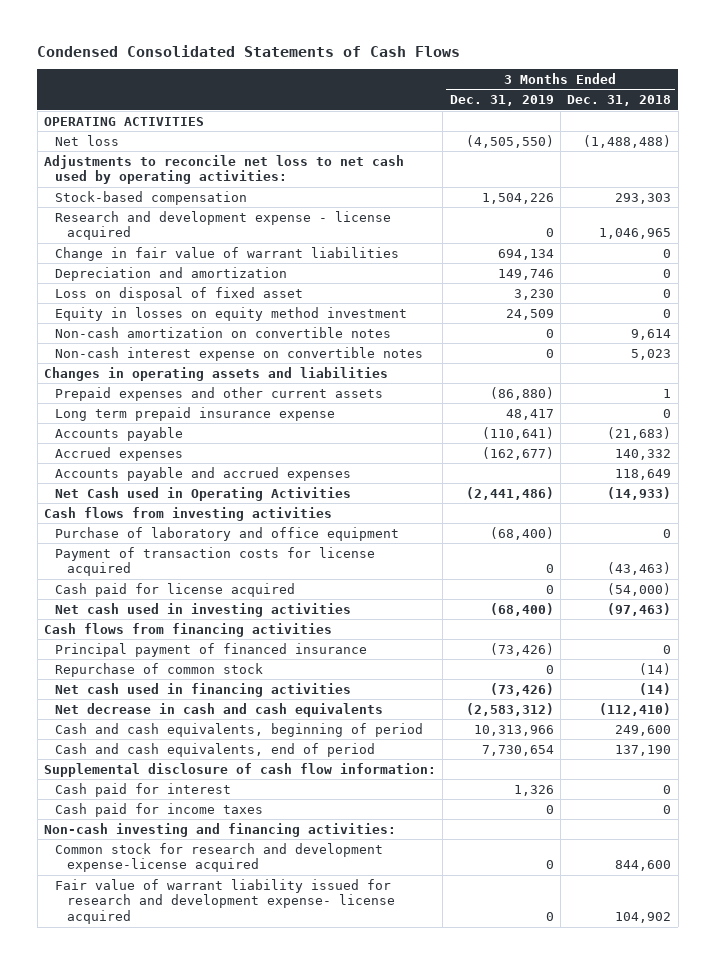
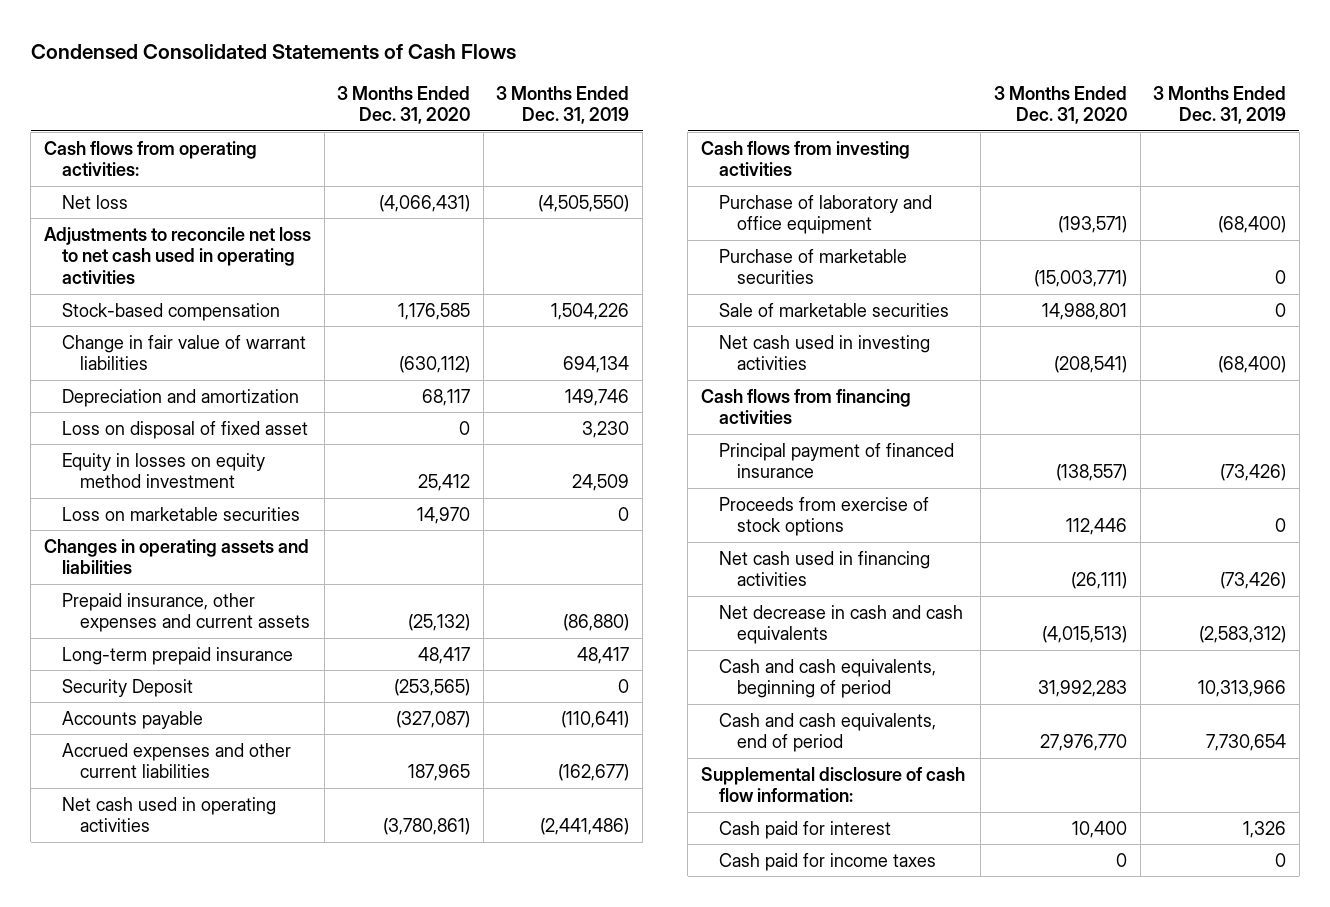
- | 3 Months Ended Dec. 31, 2019 | 3 Months Ended Dec. 31, 2018
+ | 3 Months Ended Dec. 31, 2020 | 3 Months Ended Dec. 31, 2019
- OPERATING ACTIVITIES
+ Cash flows from operating activities:
- Adjustments to reconcile net loss to net cash used by operating activities:
+ Adjustments to reconcile net loss to net cash used in operating activities
- Research and development expense - license acquired | 0 | 1,046,965
- Non-cash amortization on convertible notes | 0 | 9,614
- Non-cash interest expense on convertible notes | 0 | 5,023
+ Loss on marketable securities | 14,970 | 0
- Prepaid expenses and other current assets | (86,880) | 1
- Long term prepaid insurance expense | 48,417 | 0
+ Prepaid insurance, other expenses and current assets | (25,132) | (86,880)
+ Long-term prepaid insurance | 48,417 | 48,417
+ Security Deposit | (253,565) | 0
- Accrued expenses | (162,677) | 140,332
- Accounts payable and accrued expenses | | 118,649
- Net Cash used in Operating Activities | (2,441,486) | (14,933)
+ Accrued expenses and other current liabilities | 187,965 | (162,677)
+ Net cash used in operating activities | (3,780,861) | (2,441,486)
- Payment of transaction costs for license acquired | 0 | (43,463)
- Cash paid for license acquired | 0 | (54,000)
+ Purchase of marketable securities | (15,003,771) | 0
+ Sale of marketable securities | 14,988,801 | 0
- Repurchase of common stock | 0 | (14)
+ Proceeds from exercise of stock options | 112,446 | 0
- Non-cash investing and financing activities:
- Common stock for research and development expense-license acquired | 0 | 844,600
- Fair value of warrant liability issued for research and development expense- license acquired | 0 | 104,902

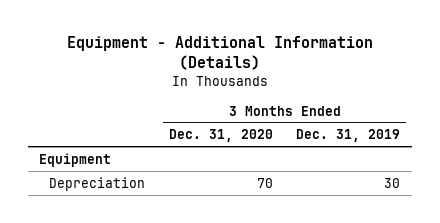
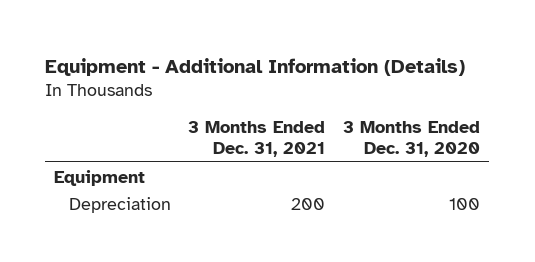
- | 3 Months Ended Dec. 31, 2020 | 3 Months Ended Dec. 31, 2019
+ | 3 Months Ended Dec. 31, 2021 | 3 Months Ended Dec. 31, 2020
- Depreciation | 70 | 30
+ Depreciation | 200 | 100

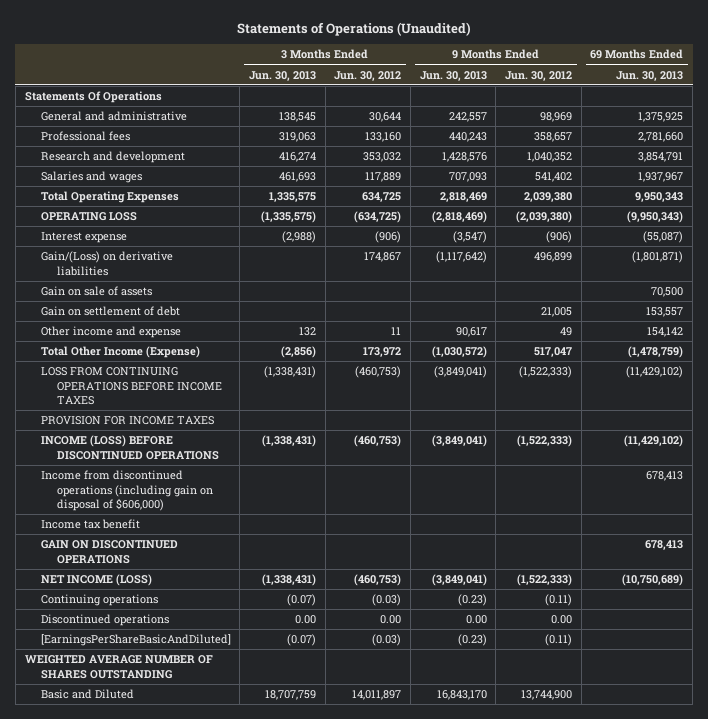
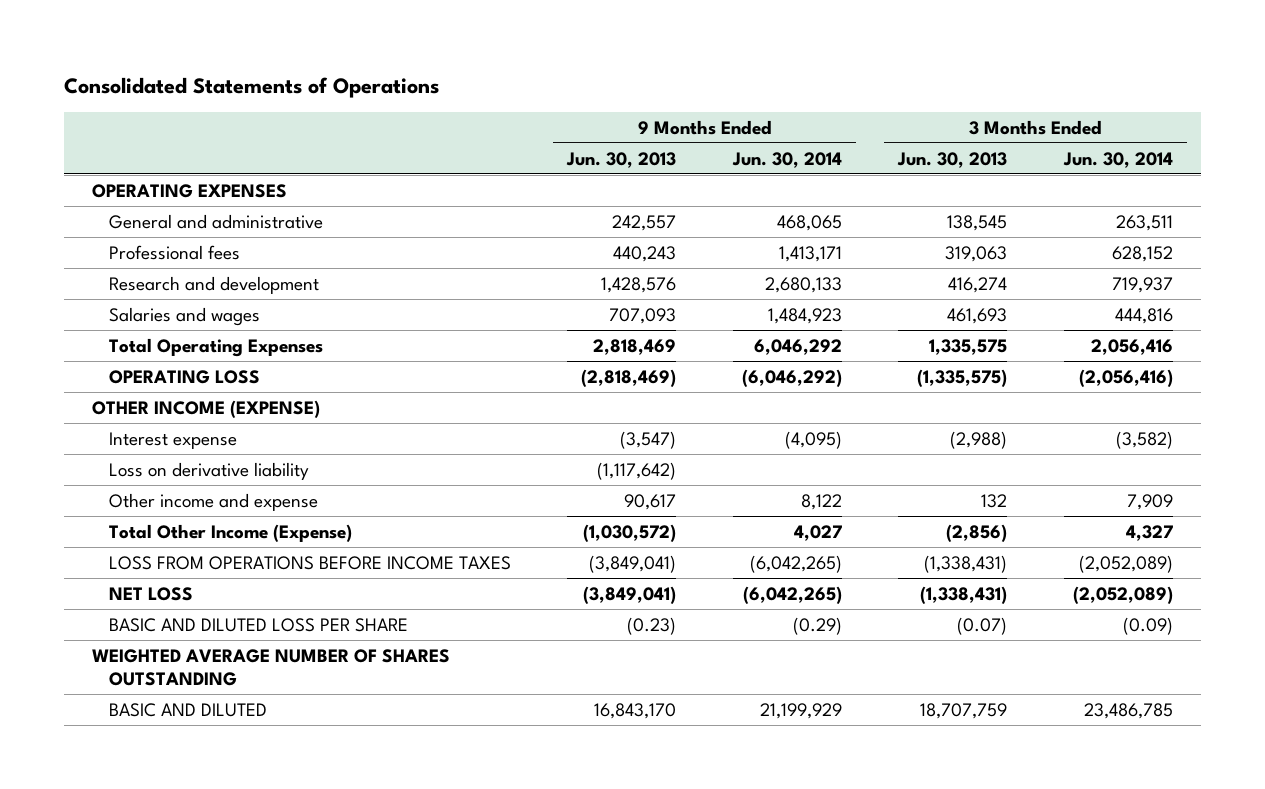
- Statements of Operations (Unaudited)
+ Consolidated Statements of Operations
- | 3 Months Ended Jun. 30, 2013 | 3 Months Ended Jun. 30, 2012 | 9 Months Ended Jun. 30, 2013 | 9 Months Ended Jun. 30, 2012 | 69 Months Ended Jun. 30, 2013
+ | 9 Months Ended Jun. 30, 2013 | 9 Months Ended Jun. 30, 2014 | 3 Months Ended Jun. 30, 2013 | 3 Months Ended Jun. 30, 2014
- Statements Of Operations
+ OPERATING EXPENSES
+ OTHER INCOME (EXPENSE)
- Gain/(Loss) on derivative liabilities | | 174,867 | (1,117,642) | 496,899 | (1,801,871)
- Gain on sale of assets | | | | | 70,500
- Gain on settlement of debt | | | | 21,005 | 153,557
+ Loss on derivative liability | (1,117,642) | | |
- LOSS FROM CONTINUING OPERATIONS BEFORE INCOME TAXES | (1,338,431) | (460,753) | (3,849,041) | (1,522,333) | (11,429,102)
- PROVISION FOR INCOME TAXES
- INCOME (LOSS) BEFORE DISCONTINUED OPERATIONS | (1,338,431) | (460,753) | (3,849,041) | (1,522,333) | (11,429,102)
- Income from discontinued operations (including gain on disposal of $606,000) | | | | | 678,413
- Income tax benefit
- GAIN ON DISCONTINUED OPERATIONS | | | | | 678,413
- NET INCOME (LOSS) | (1,338,431) | (460,753) | (3,849,041) | (1,522,333) | (10,750,689)
- Continuing operations | (0.07) | (0.03) | (0.23) | (0.11) |
- Discontinued operations | 0.00 | 0.00 | 0.00 | 0.00 |
- [EarningsPerShareBasicAndDiluted] | (0.07) | (0.03) | (0.23) | (0.11) |
+ LOSS FROM OPERATIONS BEFORE INCOME TAXES | (3,849,041) | (6,042,265) | (1,338,431) | (2,052,089)
+ NET LOSS | (3,849,041) | (6,042,265) | (1,338,431) | (2,052,089)
+ BASIC AND DILUTED LOSS PER SHARE | (0.23) | (0.29) | (0.07) | (0.09)
- Basic and Diluted | 18,707,759 | 14,011,897 | 16,843,170 | 13,744,900 |
+ BASIC AND DILUTED | 16,843,170 | 21,199,929 | 18,707,759 | 23,486,785

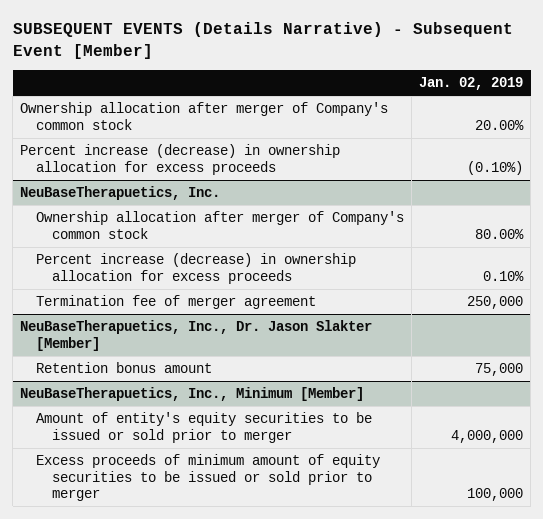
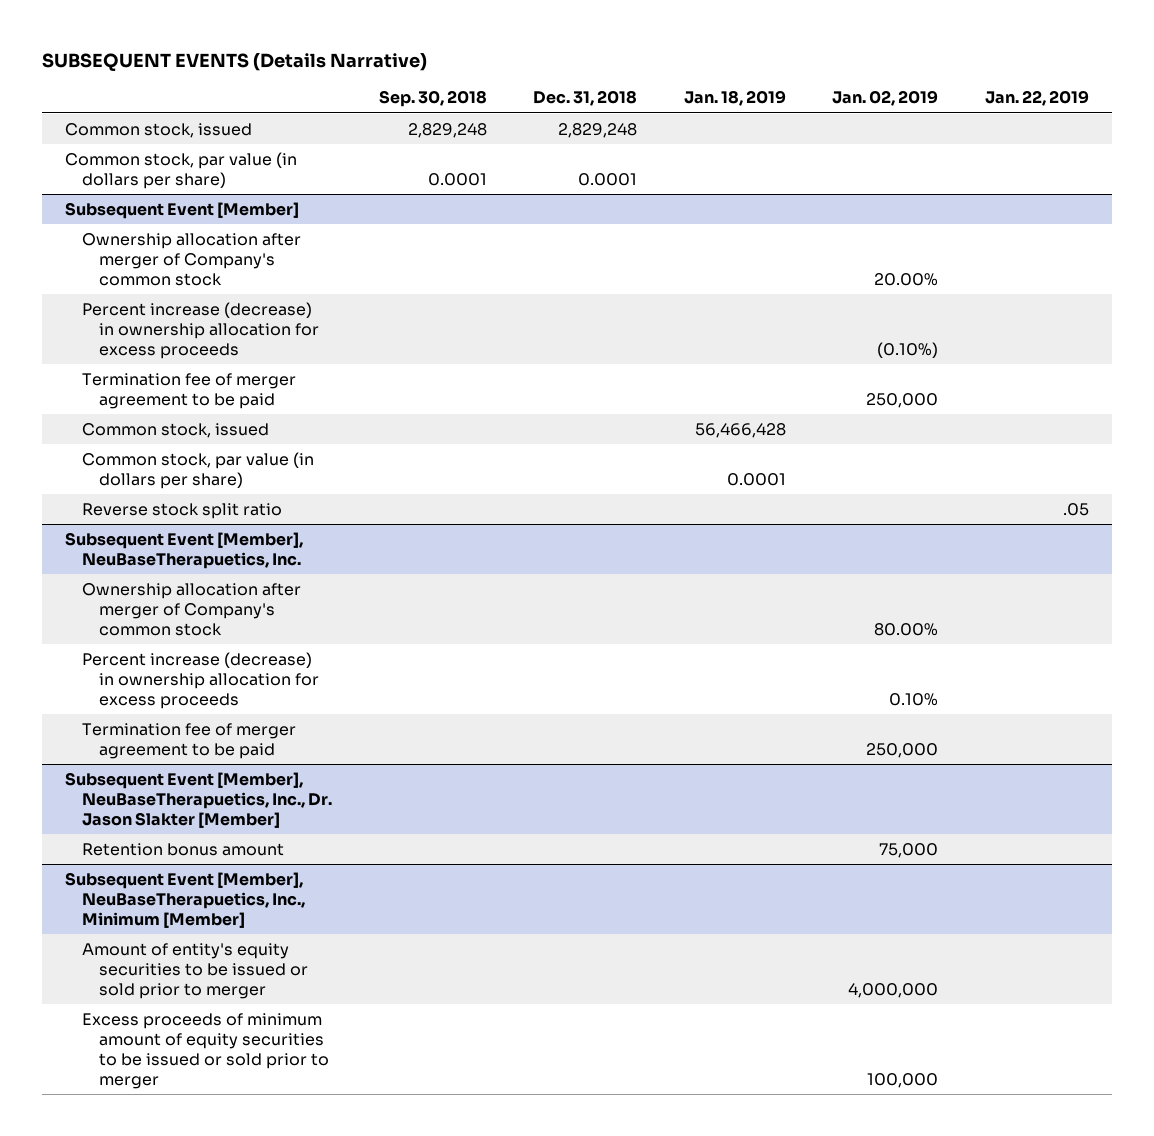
- SUBSEQUENT EVENTS (Details Narrative) - Subsequent Event [Member]
+ SUBSEQUENT EVENTS (Details Narrative)
- | Jan. 02, 2019
+ | Sep. 30, 2018 | Dec. 31, 2018 | Jan. 18, 2019 | Jan. 02, 2019 | Jan. 22, 2019
+ Common stock, issued | 2,829,248 | 2,829,248 | | |
+ Common stock, par value (in dollars per share) | 0.0001 | 0.0001 | | |
+ Subsequent Event [Member]
- NeuBaseTherapuetics, Inc.
+ Termination fee of merger agreement to be paid | | | | 250,000 |
+ Common stock, issued | | | 56,466,428 | |
+ Common stock, par value (in dollars per share) | | | 0.0001 | |
+ Reverse stock split ratio | | | | | .05
+ Subsequent Event [Member], NeuBaseTherapuetics, Inc.
- Termination fee of merger agreement | 250,000
- NeuBaseTherapuetics, Inc., Dr. Jason Slakter [Member]
+ Termination fee of merger agreement to be paid | | | | 250,000 |
+ Subsequent Event [Member], NeuBaseTherapuetics, Inc., Dr. Jason Slakter [Member]
- NeuBaseTherapuetics, Inc., Minimum [Member]
+ Subsequent Event [Member], NeuBaseTherapuetics, Inc., Minimum [Member]

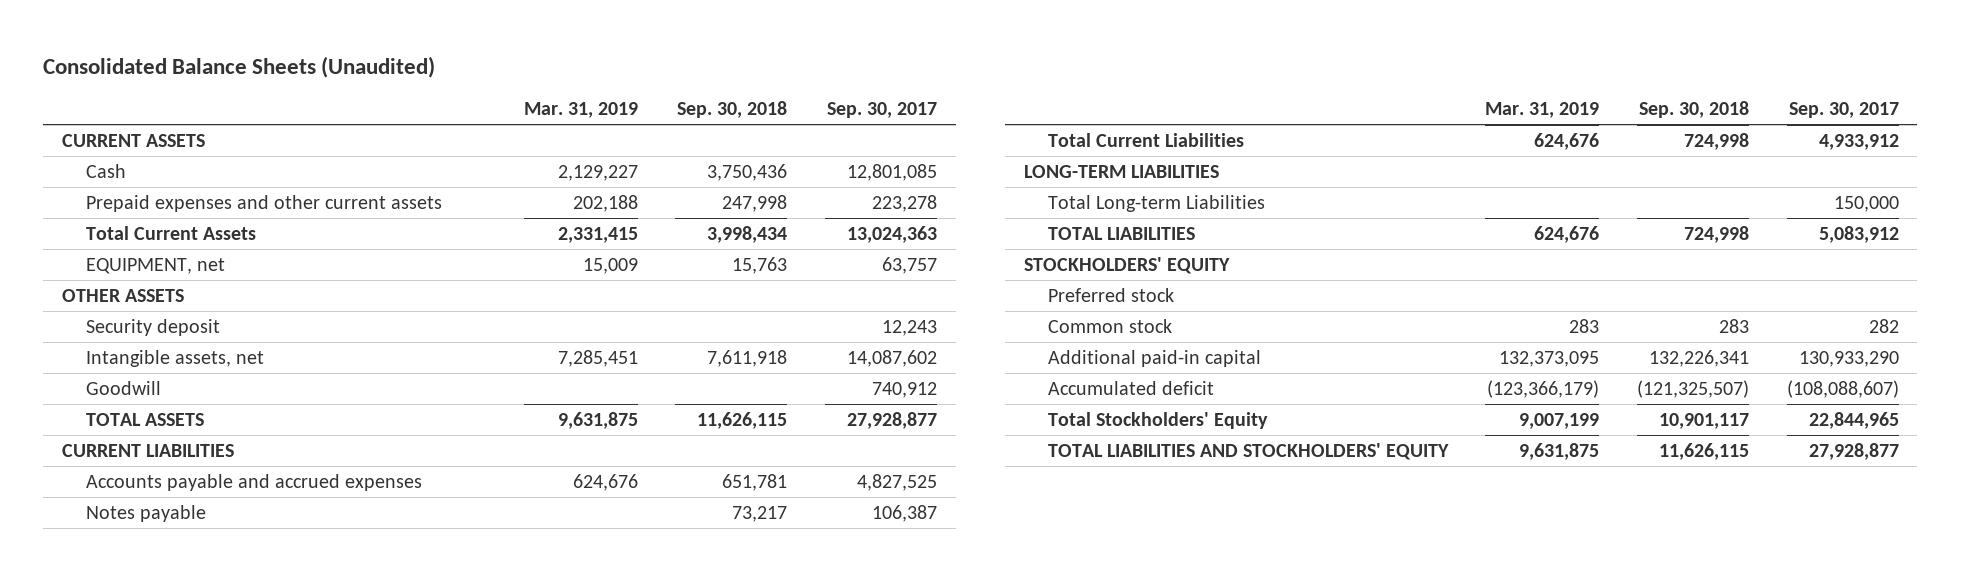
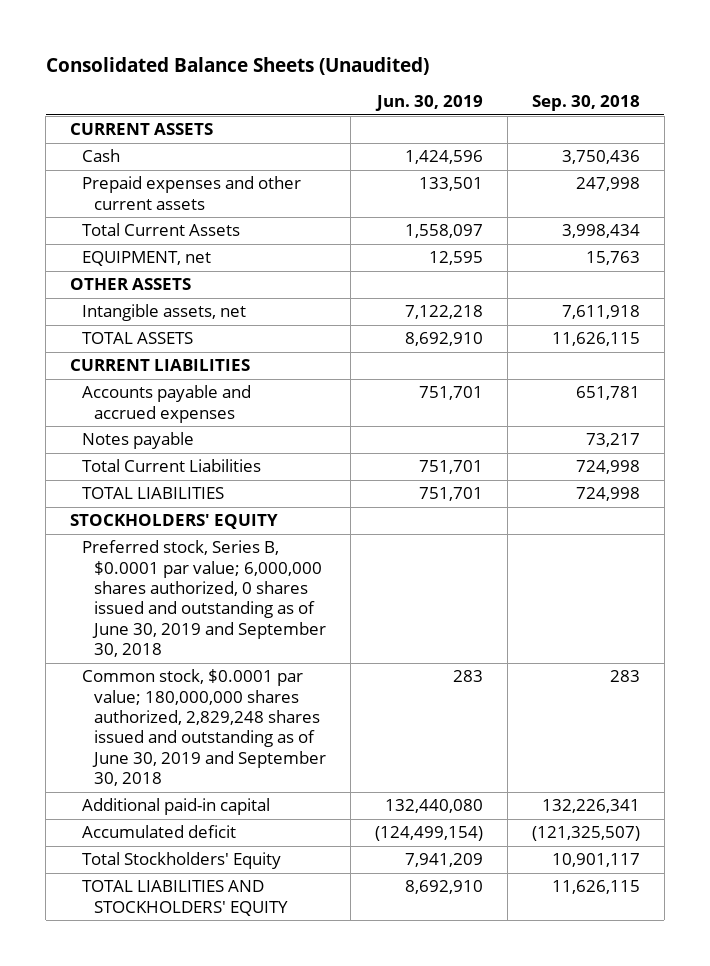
- | Mar. 31, 2019 | Sep. 30, 2018 | Sep. 30, 2017
+ | Jun. 30, 2019 | Sep. 30, 2018
- Security deposit | | | 12,243
- Goodwill | | | 740,912
- LONG-TERM LIABILITIES
- Total Long-term Liabilities | | | 150,000
- Preferred stock
- Common stock | 283 | 283 | 282
+ Preferred stock, Series B, $0.0001 par value; 6,000,000 shares authorized, 0 shares issued and outstanding as of June 30, 2019 and September 30, 2018
+ Common stock, $0.0001 par value; 180,000,000 shares authorized, 2,829,248 shares issued and outstanding as of June 30, 2019 and September 30, 2018 | 283 | 283

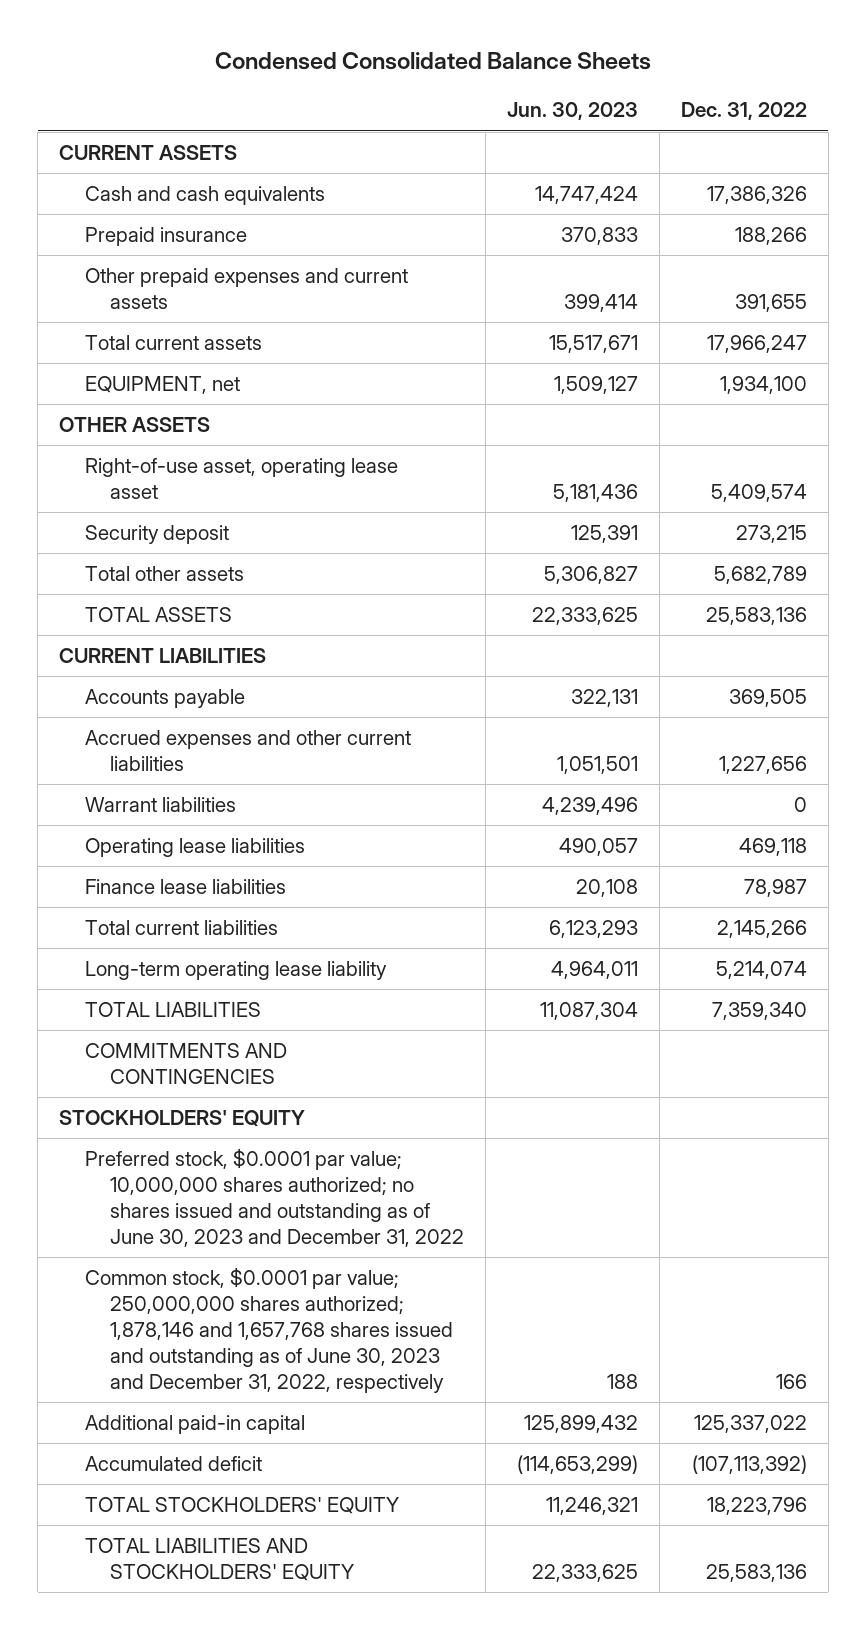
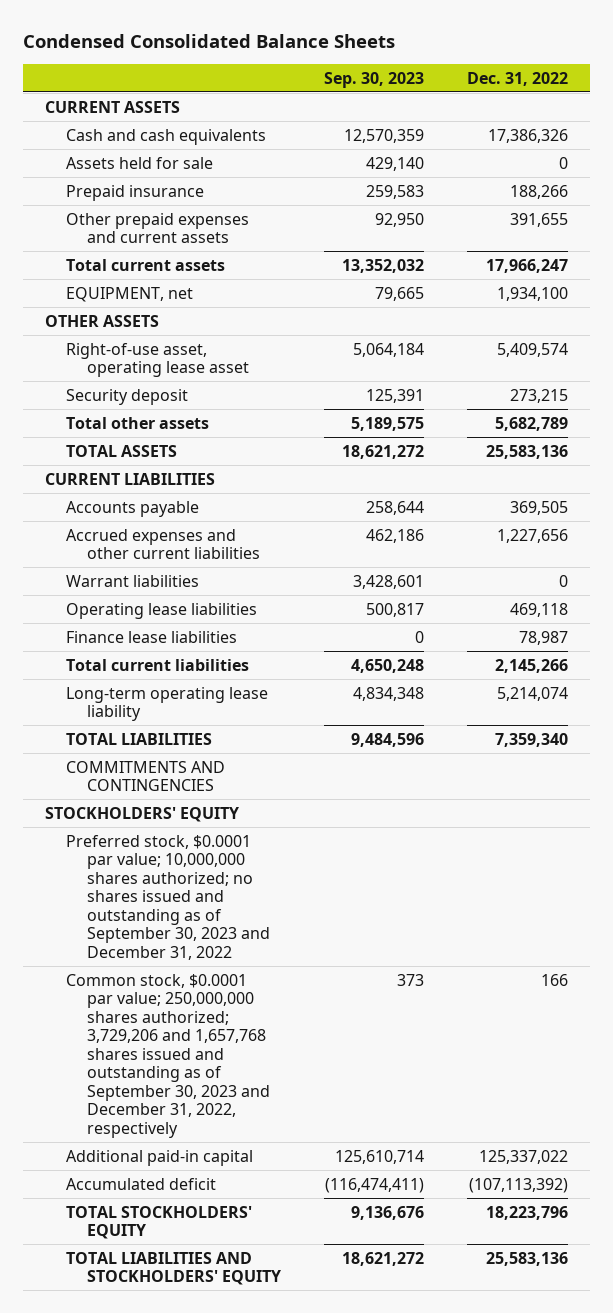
- | Jun. 30, 2023 | Dec. 31, 2022
+ | Sep. 30, 2023 | Dec. 31, 2022
+ Assets held for sale | 429,140 | 0
- Preferred stock, $0.0001 par value; 10,000,000 shares authorized; no shares issued and outstanding as of June 30, 2023 and December 31, 2022
- Common stock, $0.0001 par value; 250,000,000 shares authorized; 1,878,146 and 1,657,768 shares issued and outstanding as of June 30, 2023 and December 31, 2022, respectively | 188 | 166
+ Preferred stock, $0.0001 par value; 10,000,000 shares authorized; no shares issued and outstanding as of September 30, 2023 and December 31, 2022
+ Common stock, $0.0001 par value; 250,000,000 shares authorized; 3,729,206 and 1,657,768 shares issued and outstanding as of September 30, 2023 and December 31, 2022, respectively | 373 | 166

